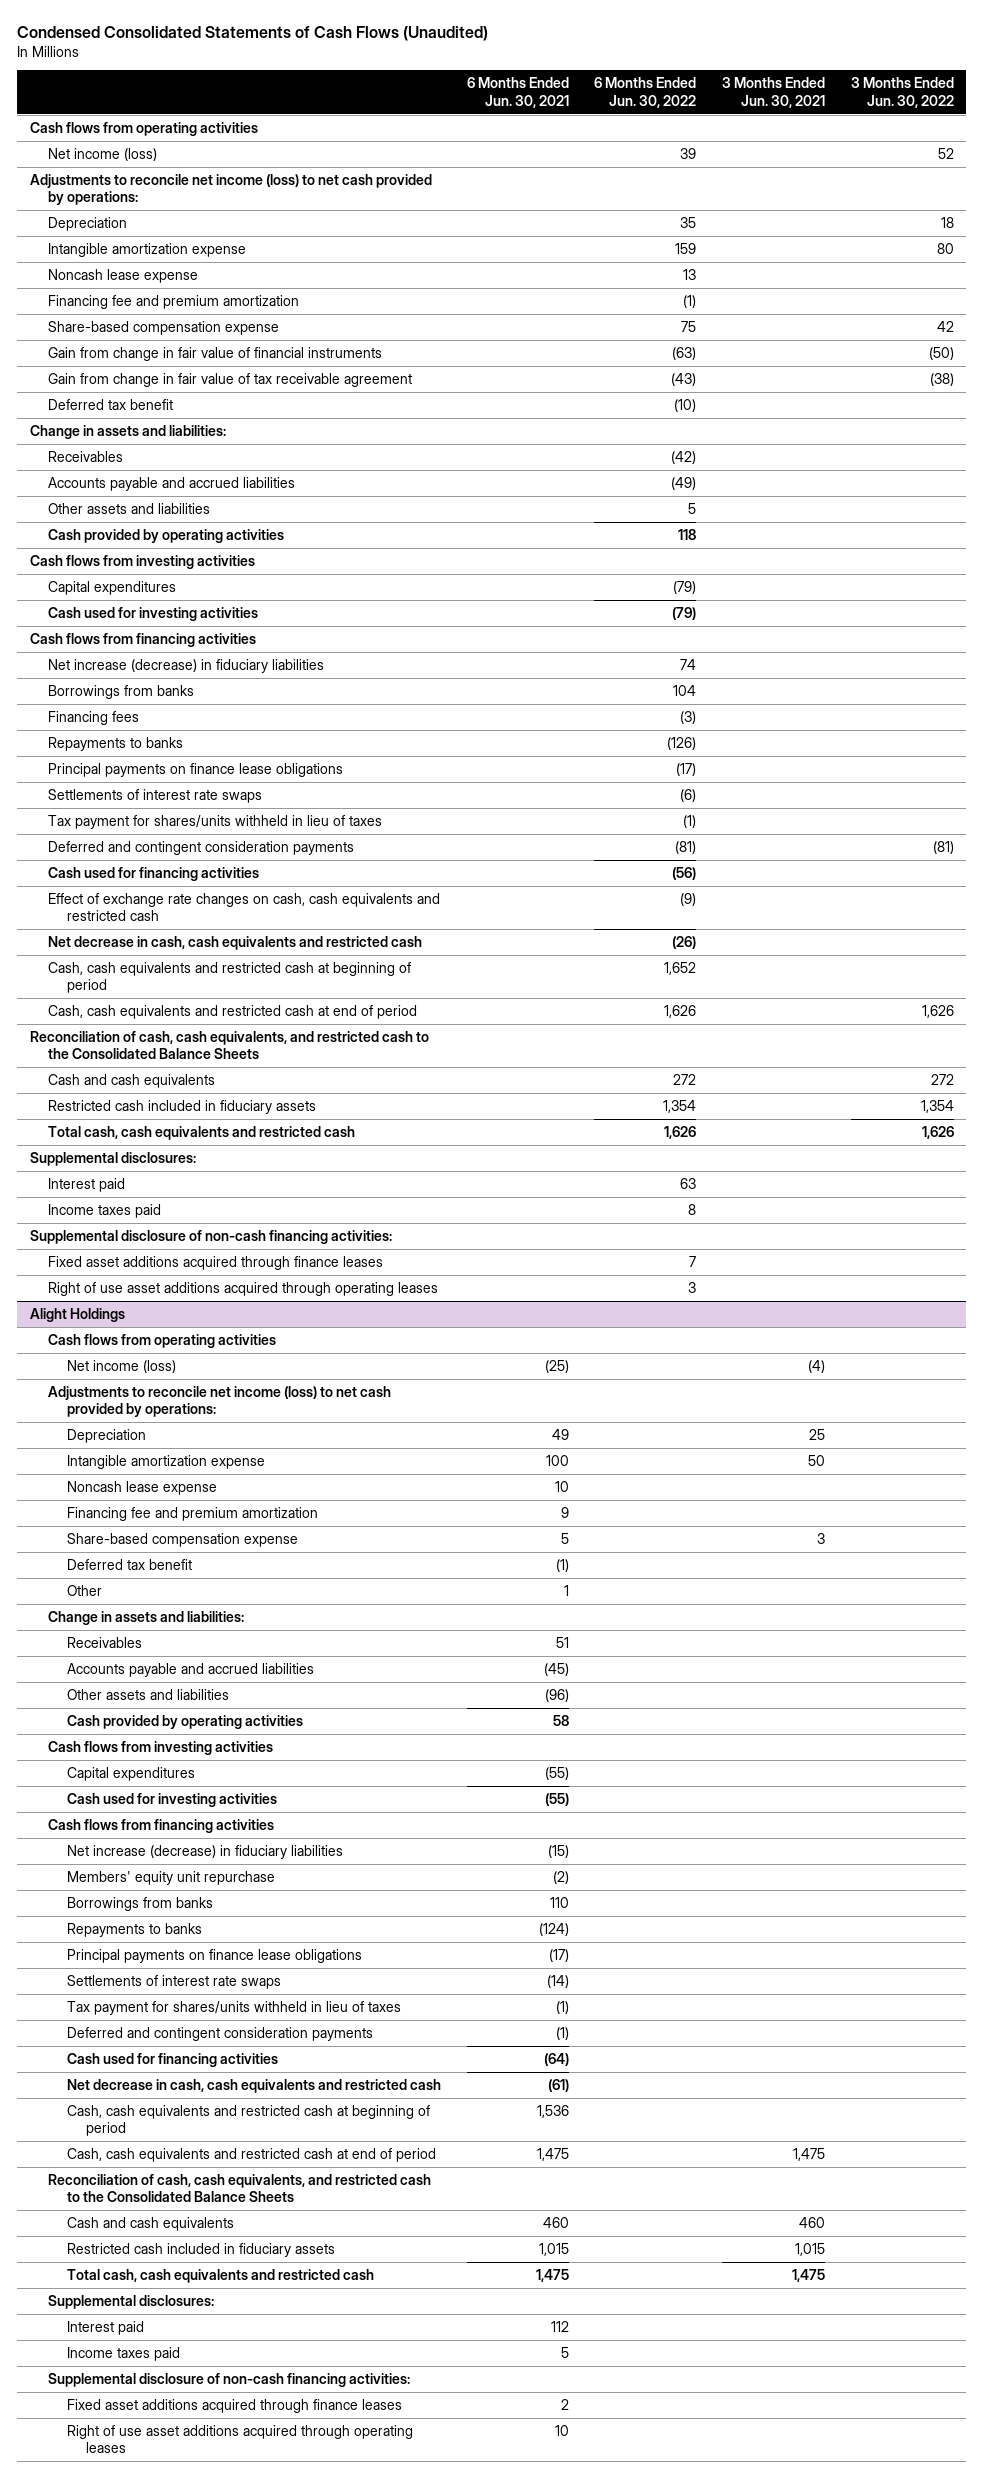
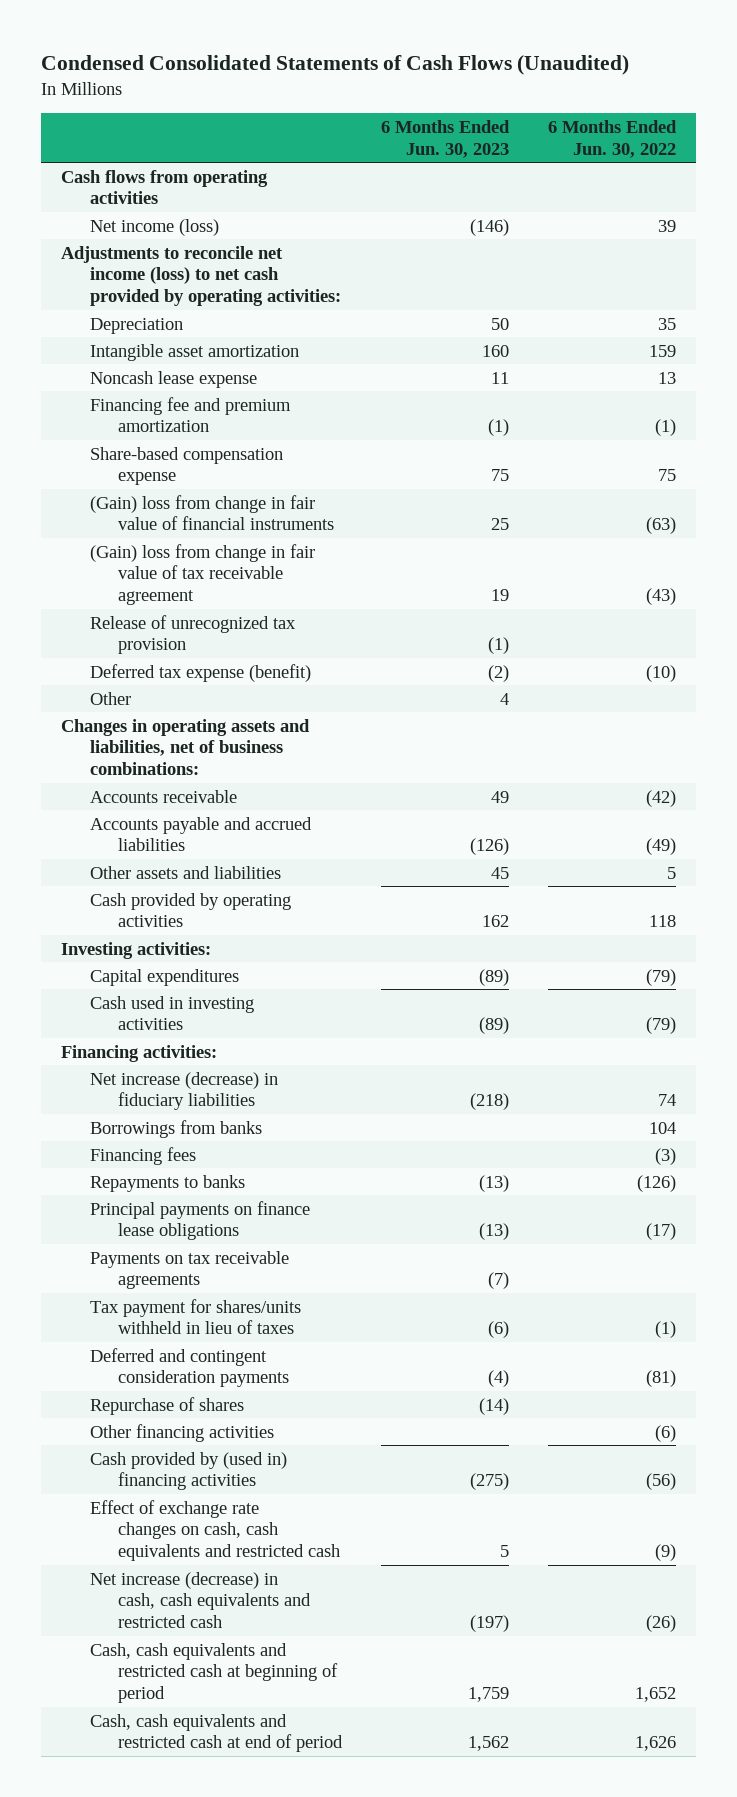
- | 6 Months Ended Jun. 30, 2021 | 6 Months Ended Jun. 30, 2022 | 3 Months Ended Jun. 30, 2021 | 3 Months Ended Jun. 30, 2022
+ | 6 Months Ended Jun. 30, 2023 | 6 Months Ended Jun. 30, 2022
- Adjustments to reconcile net income (loss) to net cash provided by operations:
+ Adjustments to reconcile net income (loss) to net cash provided by operating activities:
- Intangible amortization expense | | 159 | | 80
+ Intangible asset amortization | 160 | 159
- Gain from change in fair value of financial instruments | | (63) | | (50)
- Gain from change in fair value of tax receivable agreement | | (43) | | (38)
- Deferred tax benefit | | (10) | |
- Change in assets and liabilities:
- Receivables | | (42) | |
+ (Gain) loss from change in fair value of financial instruments | 25 | (63)
+ (Gain) loss from change in fair value of tax receivable agreement | 19 | (43)
+ Release of unrecognized tax provision | (1) |
+ Deferred tax expense (benefit) | (2) | (10)
+ Other | 4 |
+ Changes in operating assets and liabilities, net of business combinations:
+ Accounts receivable | 49 | (42)
- Cash flows from investing activities
+ Investing activities:
- Cash used for investing activities | | (79) | |
- Cash flows from financing activities
+ Cash used in investing activities | (89) | (79)
+ Financing activities:
- Settlements of interest rate swaps | | (6) | |
+ Payments on tax receivable agreements | (7) |
- Cash used for financing activities | | (56) | |
+ Repurchase of shares | (14) |
+ Other financing activities | | (6)
+ Cash provided by (used in) financing activities | (275) | (56)
- Net decrease in cash, cash equivalents and restricted cash | | (26) | |
+ Net increase (decrease) in cash, cash equivalents and restricted cash | (197) | (26)
- Reconciliation of cash, cash equivalents, and restricted cash to the Consolidated Balance Sheets
- Cash and cash equivalents | | 272 | | 272
- Restricted cash included in fiduciary assets | | 1,354 | | 1,354
- Total cash, cash equivalents and restricted cash | | 1,626 | | 1,626
- Supplemental disclosures:
- Interest paid | | 63 | |
- Income taxes paid | | 8 | |
- Supplemental disclosure of non-cash financing activities:
- Fixed asset additions acquired through finance leases | | 7 | |
- Right of use asset additions acquired through operating leases | | 3 | |
- Alight Holdings
- Cash flows from operating activities
- Net income (loss) | (25) | | (4) |
- Adjustments to reconcile net income (loss) to net cash provided by operations:
- Depreciation | 49 | | 25 |
- Intangible amortization expense | 100 | | 50 |
- Noncash lease expense | 10 | | |
- Financing fee and premium amortization | 9 | | |
- Share-based compensation expense | 5 | | 3 |
- Deferred tax benefit | (1) | | |
- Other | 1 | | |
- Change in assets and liabilities:
- Receivables | 51 | | |
- Accounts payable and accrued liabilities | (45) | | |
- Other assets and liabilities | (96) | | |
- Cash provided by operating activities | 58 | | |
- Cash flows from investing activities
- Capital expenditures | (55) | | |
- Cash used for investing activities | (55) | | |
- Cash flows from financing activities
- Net increase (decrease) in fiduciary liabilities | (15) | | |
- Members' equity unit repurchase | (2) | | |
- Borrowings from banks | 110 | | |
- Repayments to banks | (124) | | |
- Principal payments on finance lease obligations | (17) | | |
- Settlements of interest rate swaps | (14) | | |
- Tax payment for shares/units withheld in lieu of taxes | (1) | | |
- Deferred and contingent consideration payments | (1) | | |
- Cash used for financing activities | (64) | | |
- Net decrease in cash, cash equivalents and restricted cash | (61) | | |
- Cash, cash equivalents and restricted cash at beginning of period | 1,536 | | |
- Cash, cash equivalents and restricted cash at end of period | 1,475 | | 1,475 |
- Reconciliation of cash, cash equivalents, and restricted cash to the Consolidated Balance Sheets
- Cash and cash equivalents | 460 | | 460 |
- Restricted cash included in fiduciary assets | 1,015 | | 1,015 |
- Total cash, cash equivalents and restricted cash | 1,475 | | 1,475 |
- Supplemental disclosures:
- Interest paid | 112 | | |
- Income taxes paid | 5 | | |
- Supplemental disclosure of non-cash financing activities:
- Fixed asset additions acquired through finance leases | 2 | | |
- Right of use asset additions acquired through operating leases | 10 | | |

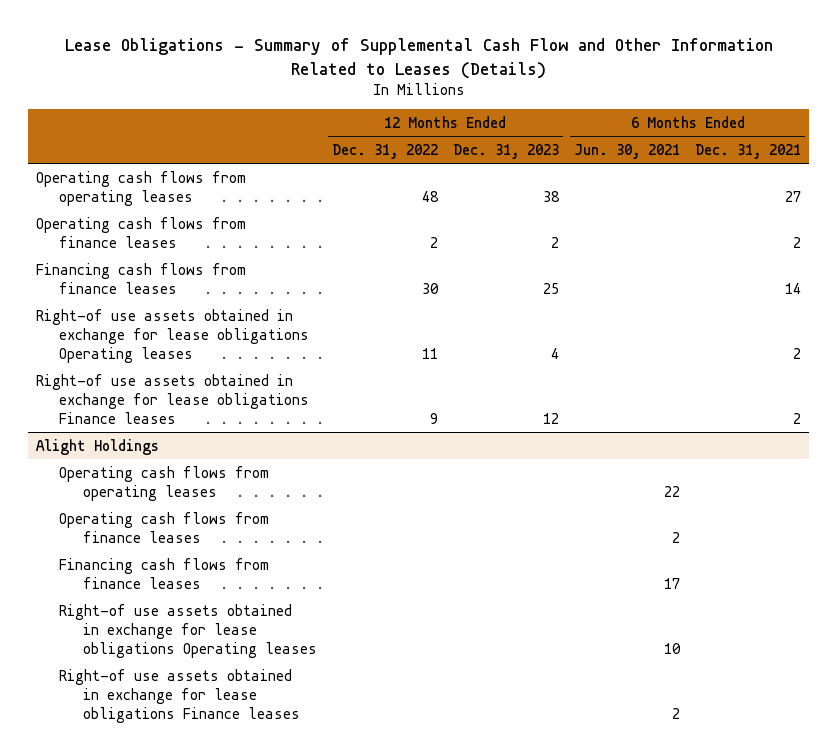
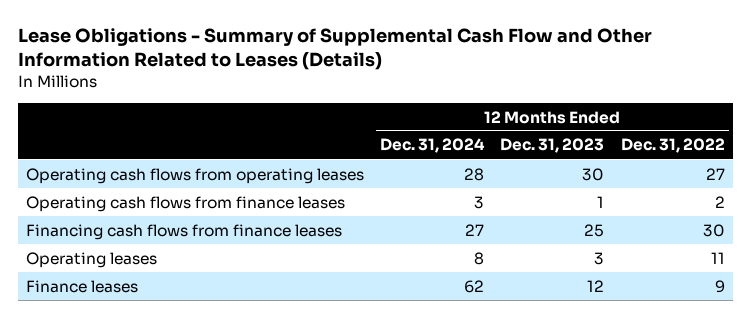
- | 12 Months Ended Dec. 31, 2022 | 12 Months Ended Dec. 31, 2023 | 6 Months Ended Jun. 30, 2021 | 6 Months Ended Dec. 31, 2021
+ | 12 Months Ended Dec. 31, 2024 | 12 Months Ended Dec. 31, 2023 | 12 Months Ended Dec. 31, 2022
- Operating cash flows from operating leases | 48 | 38 | | 27
- Operating cash flows from finance leases | 2 | 2 | | 2
+ Operating cash flows from operating leases | 28 | 30 | 27
+ Operating cash flows from finance leases | 3 | 1 | 2
- Right-of use assets obtained in exchange for lease obligations Operating leases | 11 | 4 | | 2
- Right-of use assets obtained in exchange for lease obligations Finance leases | 9 | 12 | | 2
- Alight Holdings
- Operating cash flows from operating leases | | | 22 |
- Operating cash flows from finance leases | | | 2 |
- Financing cash flows from finance leases | | | 17 |
- Right-of use assets obtained in exchange for lease obligations Operating leases | | | 10 |
- Right-of use assets obtained in exchange for lease obligations Finance leases | | | 2 |
+ Operating leases | 8 | 3 | 11
+ Finance leases | 62 | 12 | 9

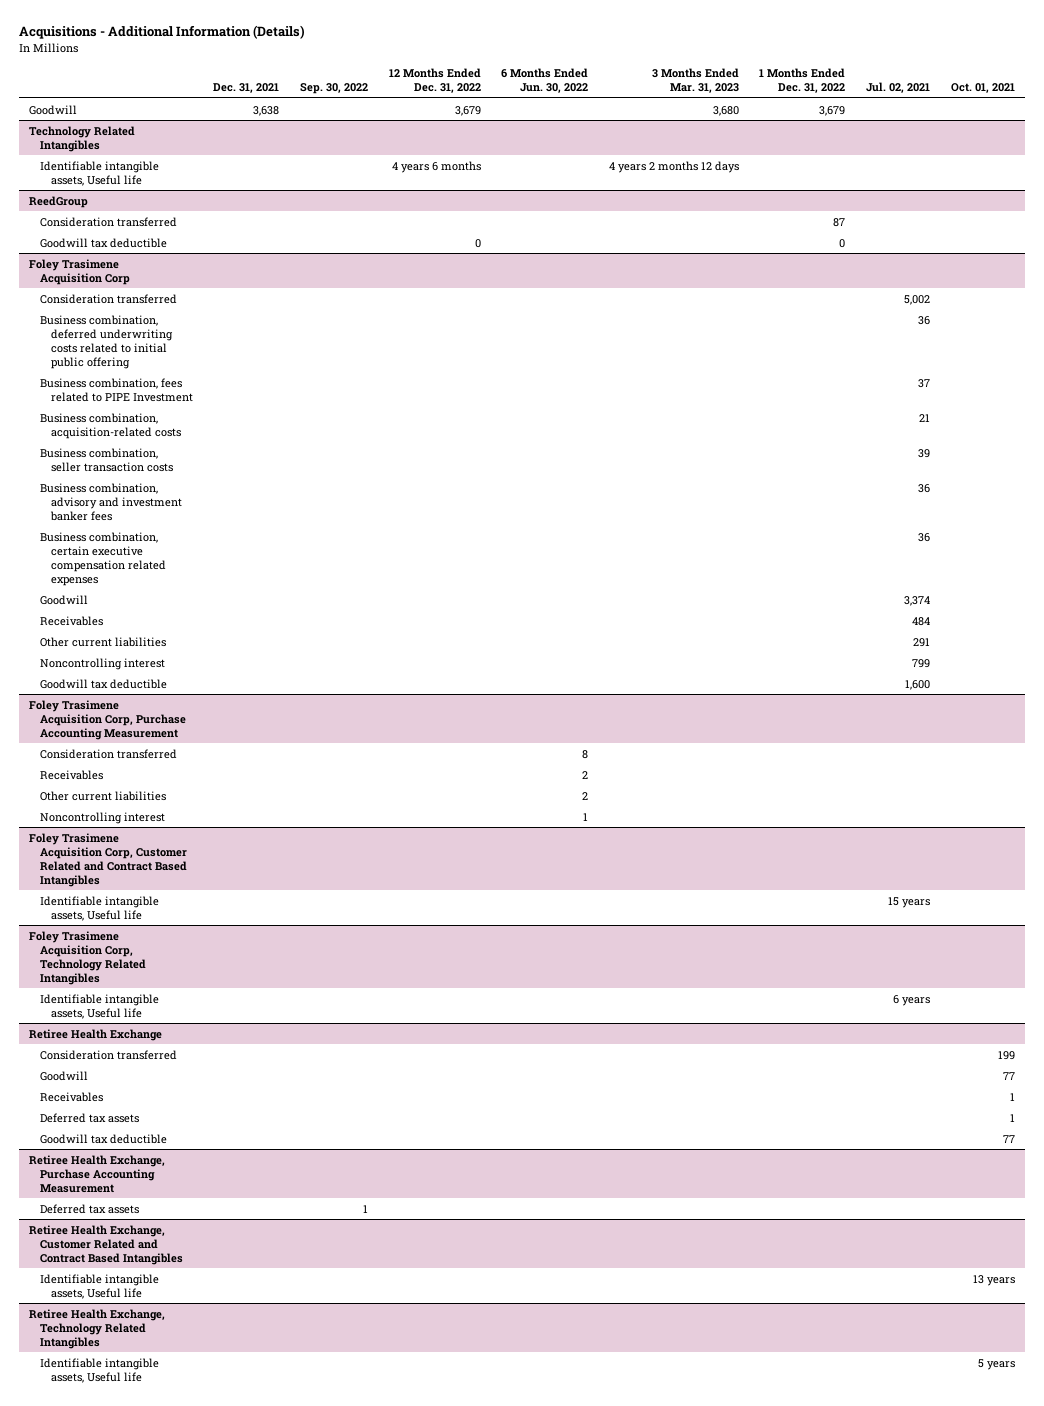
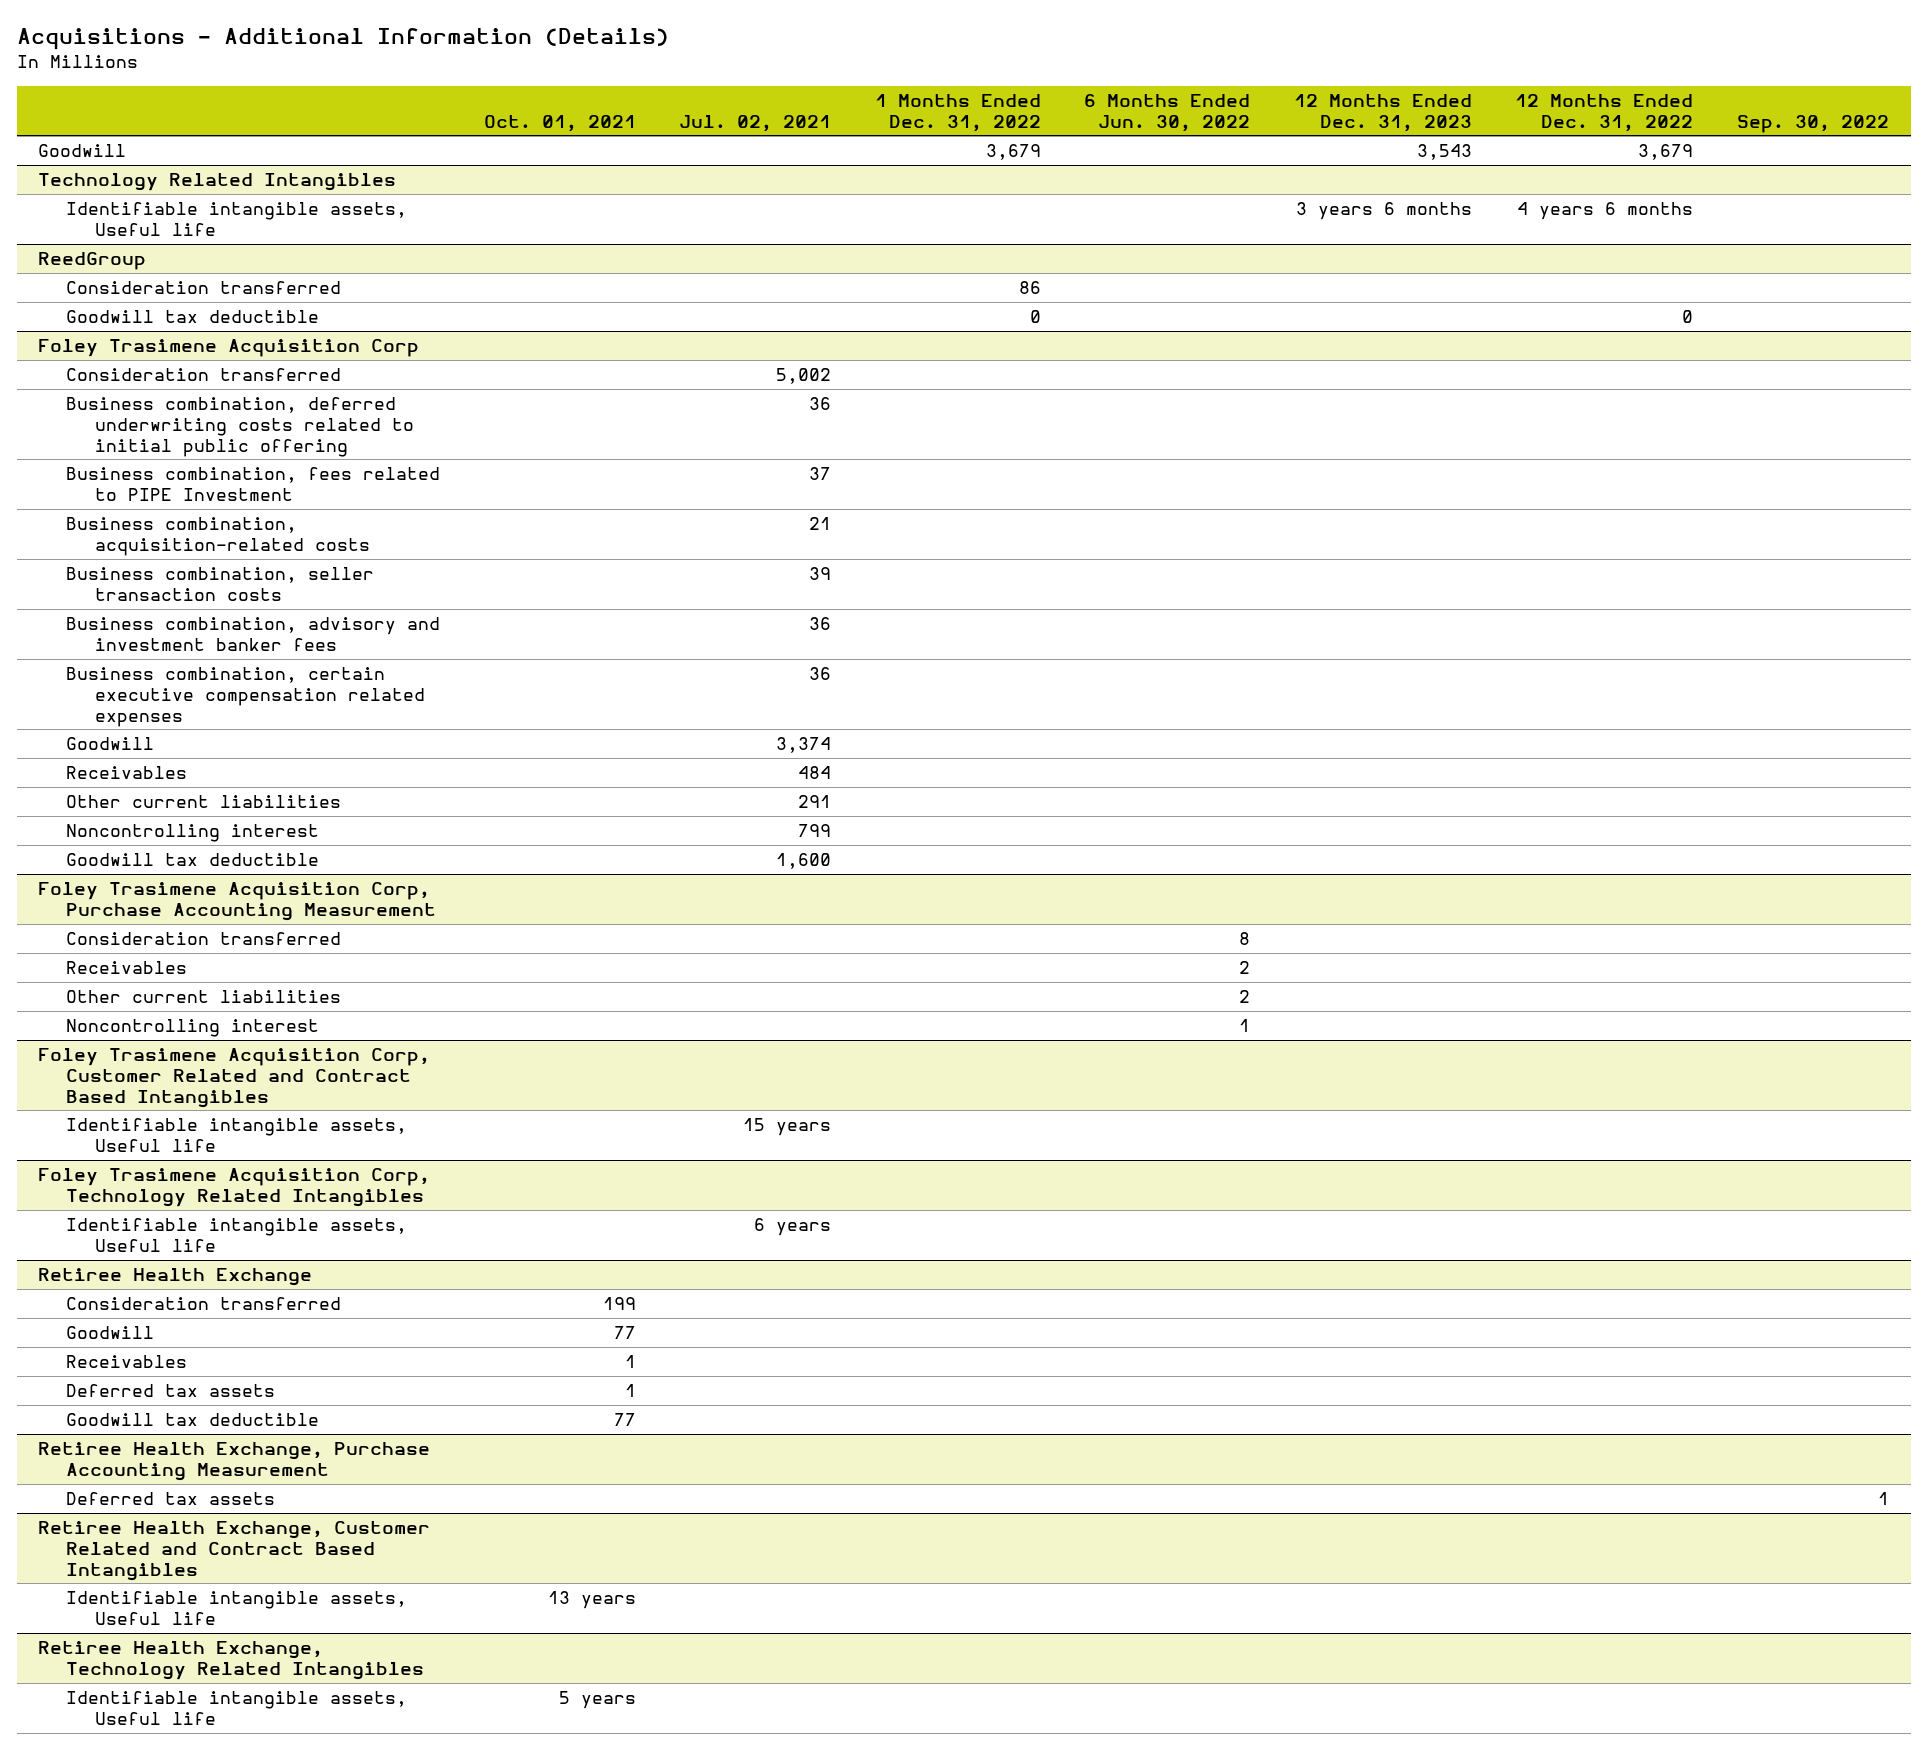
- | Dec. 31, 2021 | Sep. 30, 2022 | 12 Months Ended Dec. 31, 2022 | 6 Months Ended Jun. 30, 2022 | 3 Months Ended Mar. 31, 2023 | 1 Months Ended Dec. 31, 2022 | Jul. 02, 2021 | Oct. 01, 2021
+ | Oct. 01, 2021 | Jul. 02, 2021 | 1 Months Ended Dec. 31, 2022 | 6 Months Ended Jun. 30, 2022 | 12 Months Ended Dec. 31, 2023 | 12 Months Ended Dec. 31, 2022 | Sep. 30, 2022
@ ReedGroup
- Consideration transferred | | | | | | 87 | |
+ Consideration transferred | | | 86 | | | |

